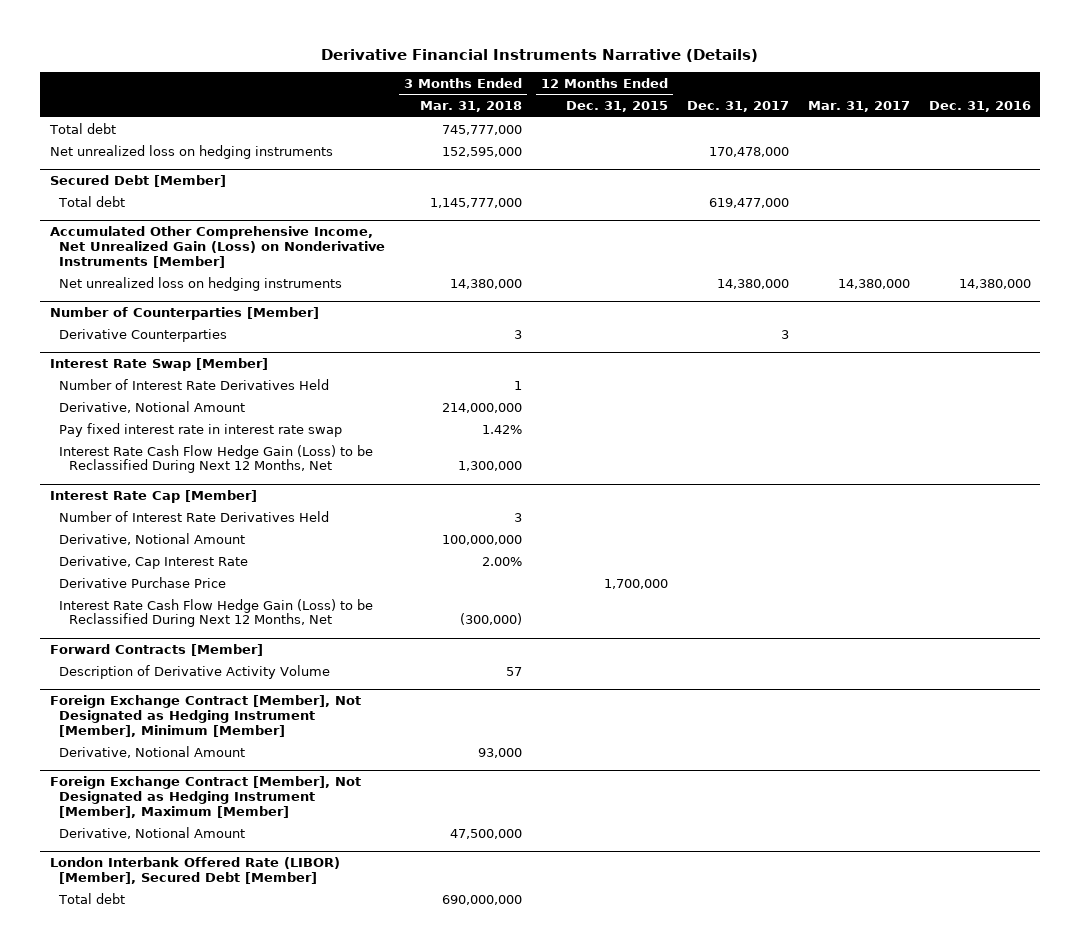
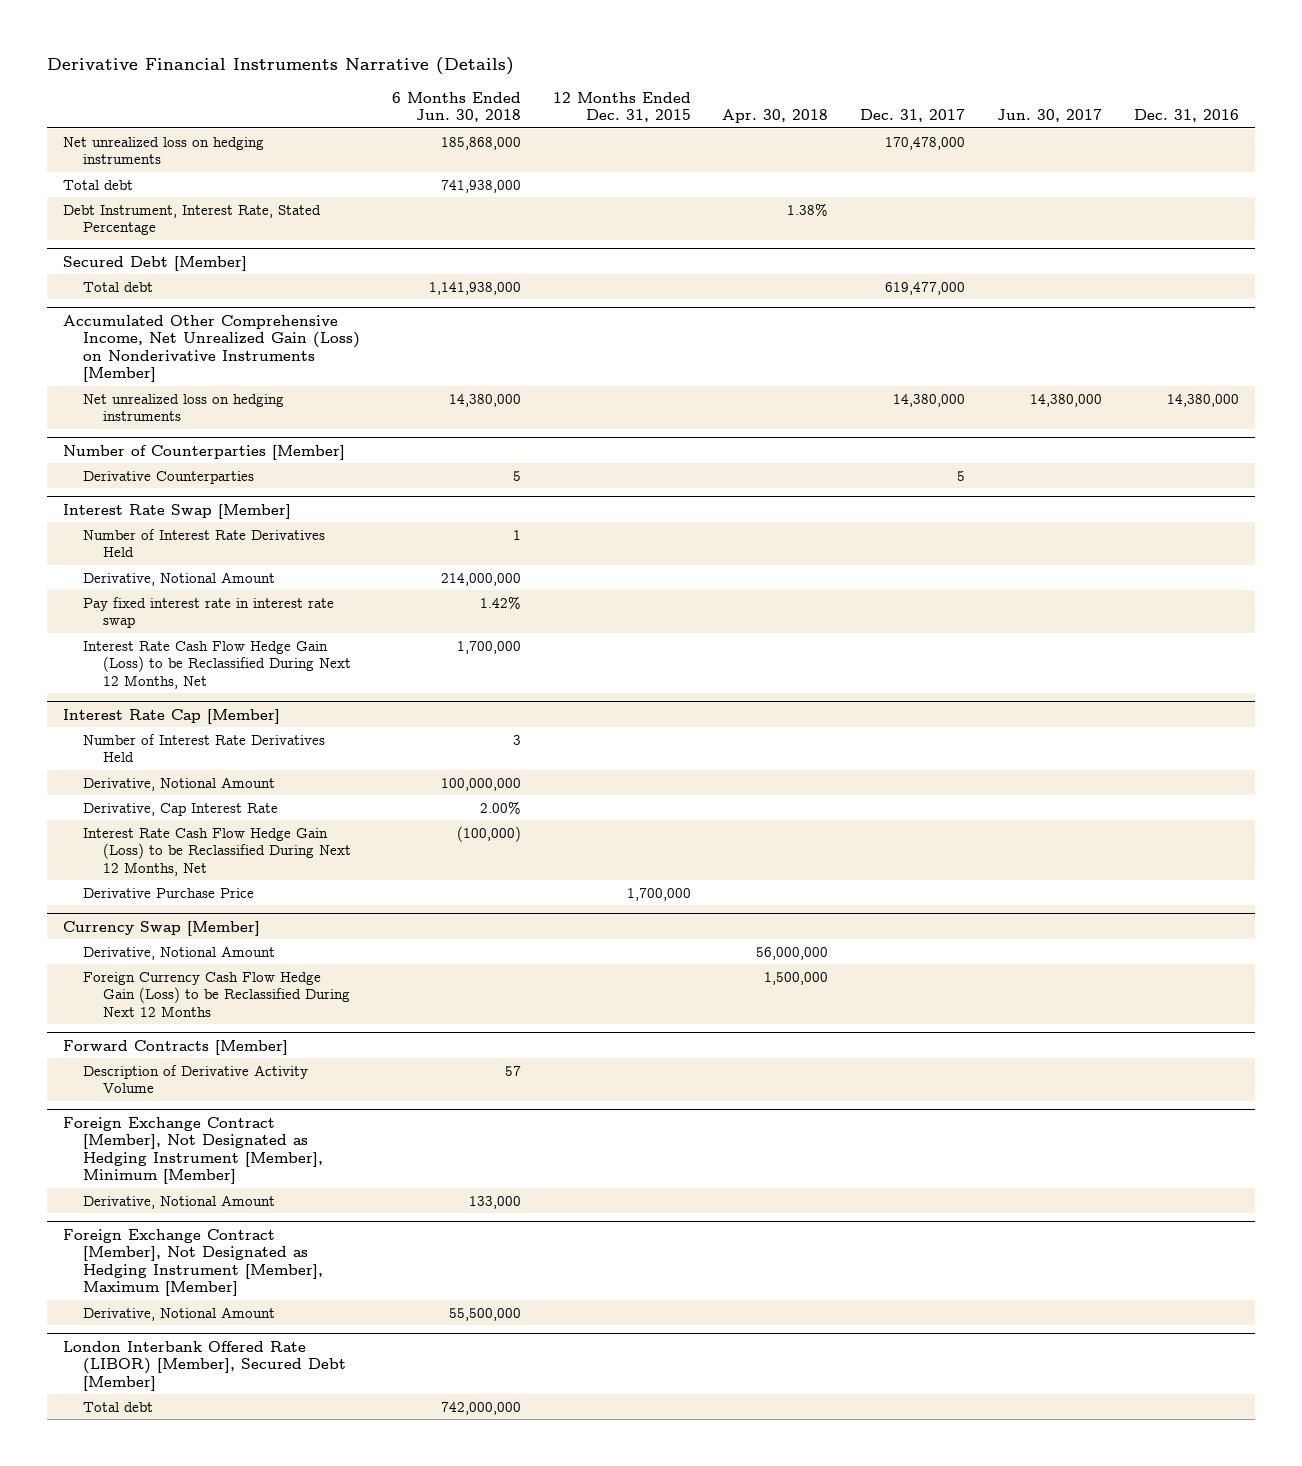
- | 3 Months Ended Mar. 31, 2018 | 12 Months Ended Dec. 31, 2015 | Dec. 31, 2017 | Mar. 31, 2017 | Dec. 31, 2016
+ | 6 Months Ended Jun. 30, 2018 | 12 Months Ended Dec. 31, 2015 | Apr. 30, 2018 | Dec. 31, 2017 | Jun. 30, 2017 | Dec. 31, 2016
moved down: Total debt | 741,938,000 | | | | |
+ Debt Instrument, Interest Rate, Stated Percentage | | | 1.38% | | |
@ Number of Counterparties [Member]
- Derivative Counterparties | 3 | | 3 | |
+ Derivative Counterparties | 5 | | | 5 | |
@ Interest Rate Cap [Member]
moved down: Derivative Purchase Price | | 1,700,000 | | | |
+ Currency Swap [Member]
+ Derivative, Notional Amount | | | 56,000,000 | | |
+ Foreign Currency Cash Flow Hedge Gain (Loss) to be Reclassified During Next 12 Months | | | 1,500,000 | | |

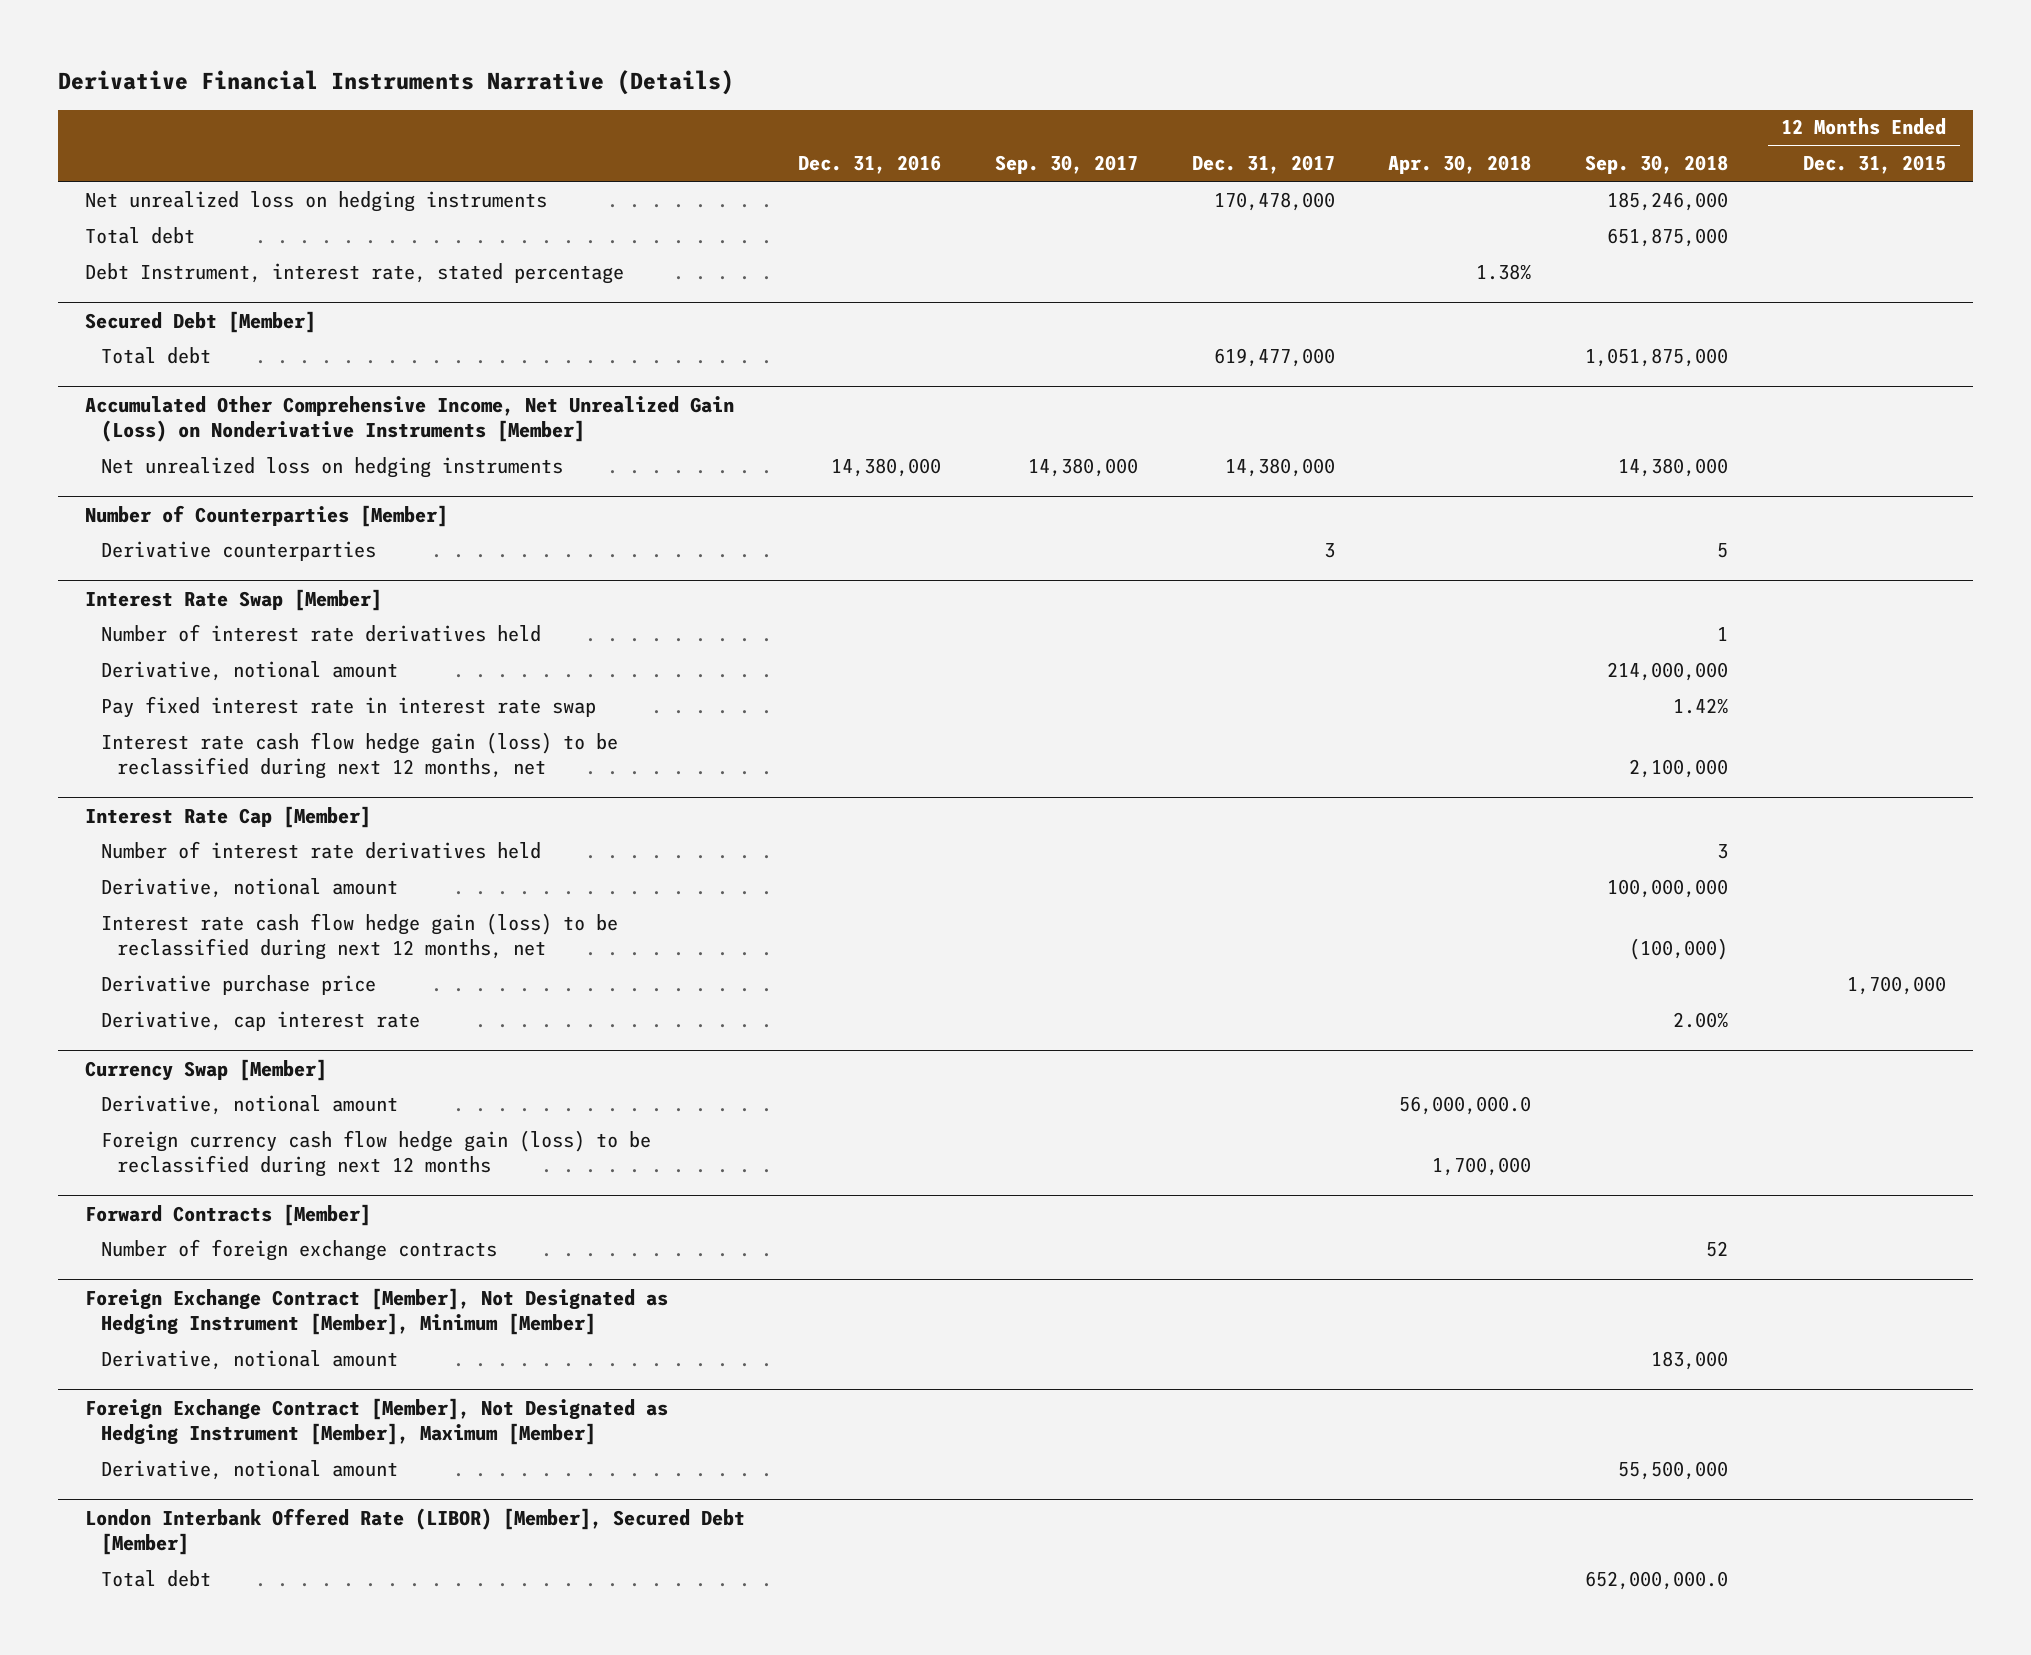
- | 6 Months Ended Jun. 30, 2018 | 12 Months Ended Dec. 31, 2015 | Apr. 30, 2018 | Dec. 31, 2017 | Jun. 30, 2017 | Dec. 31, 2016
+ | Dec. 31, 2016 | Sep. 30, 2017 | Dec. 31, 2017 | Apr. 30, 2018 | Sep. 30, 2018 | 12 Months Ended Dec. 31, 2015
- Debt Instrument, Interest Rate, Stated Percentage | | | 1.38% | | |
+ Debt Instrument, interest rate, stated percentage | | | | 1.38% | |
@ Number of Counterparties [Member]
- Derivative Counterparties | 5 | | | 5 | |
+ Derivative counterparties | | | 3 | | 5 |
@ Interest Rate Swap [Member]
- Number of Interest Rate Derivatives Held | 1 | | | | |
- Derivative, Notional Amount | 214,000,000 | | | | |
+ Number of interest rate derivatives held | | | | | 1 |
+ Derivative, notional amount | | | | | 214,000,000 |
- Interest Rate Cash Flow Hedge Gain (Loss) to be Reclassified During Next 12 Months, Net | 1,700,000 | | | | |
+ Interest rate cash flow hedge gain (loss) to be reclassified during next 12 months, net | | | | | 2,100,000 |
@ Interest Rate Cap [Member]
- Number of Interest Rate Derivatives Held | 3 | | | | |
- Derivative, Notional Amount | 100,000,000 | | | | |
- Derivative, Cap Interest Rate | 2.00% | | | | |
- Interest Rate Cash Flow Hedge Gain (Loss) to be Reclassified During Next 12 Months, Net | (100,000) | | | | |
- Derivative Purchase Price | | 1,700,000 | | | |
+ Number of interest rate derivatives held | | | | | 3 |
+ Derivative, notional amount | | | | | 100,000,000 |
+ Interest rate cash flow hedge gain (loss) to be reclassified during next 12 months, net | | | | | (100,000) |
+ Derivative purchase price | | | | | | 1,700,000
+ Derivative, cap interest rate | | | | | 2.00% |
@ Currency Swap [Member]
- Derivative, Notional Amount | | | 56,000,000 | | |
- Foreign Currency Cash Flow Hedge Gain (Loss) to be Reclassified During Next 12 Months | | | 1,500,000 | | |
+ Derivative, notional amount | | | | 56,000,000.0 | |
+ Foreign currency cash flow hedge gain (loss) to be reclassified during next 12 months | | | | 1,700,000 | |
@ Forward Contracts [Member]
- Description of Derivative Activity Volume | 57 | | | | |
+ Number of foreign exchange contracts | | | | | 52 |
@ Foreign Exchange Contract [Member], Not Designated as Hedging Instrument [Member], Minimum [Member]
- Derivative, Notional Amount | 133,000 | | | | |
+ Derivative, notional amount | | | | | 183,000 |
@ Foreign Exchange Contract [Member], Not Designated as Hedging Instrument [Member], Maximum [Member]
- Derivative, Notional Amount | 55,500,000 | | | | |
+ Derivative, notional amount | | | | | 55,500,000 |

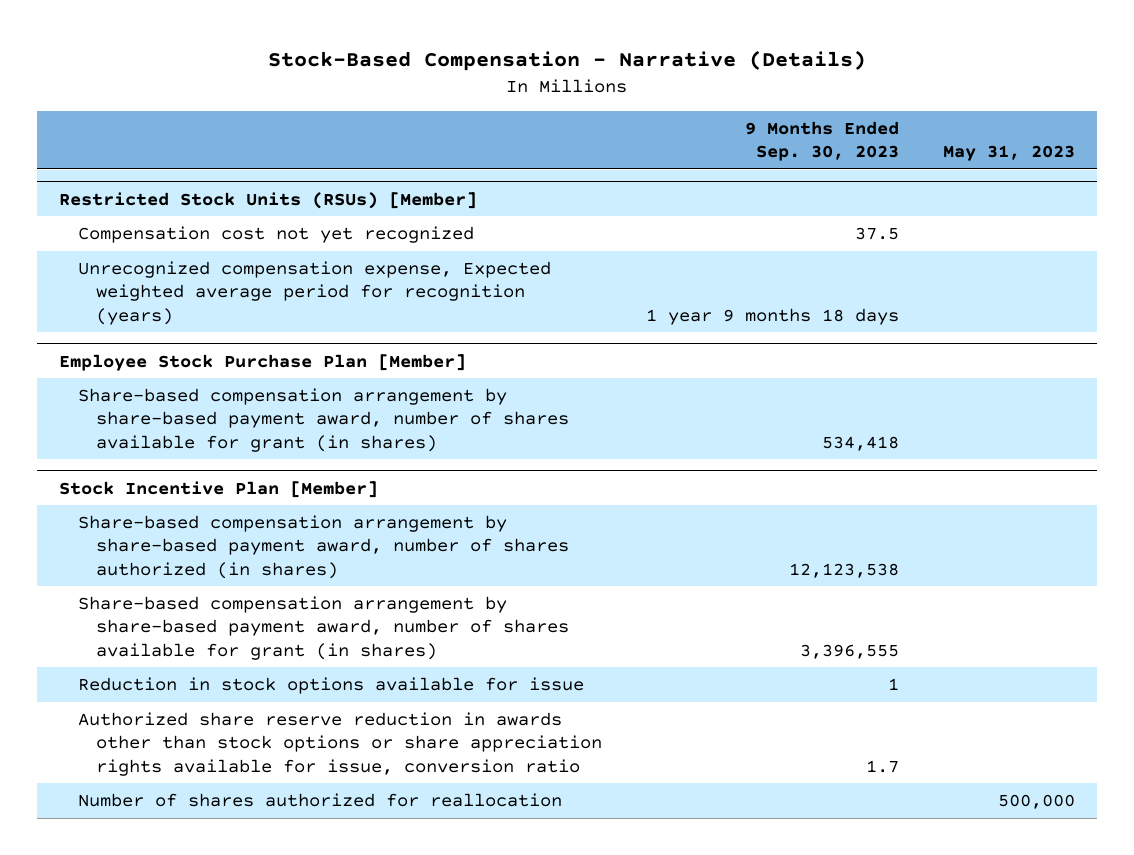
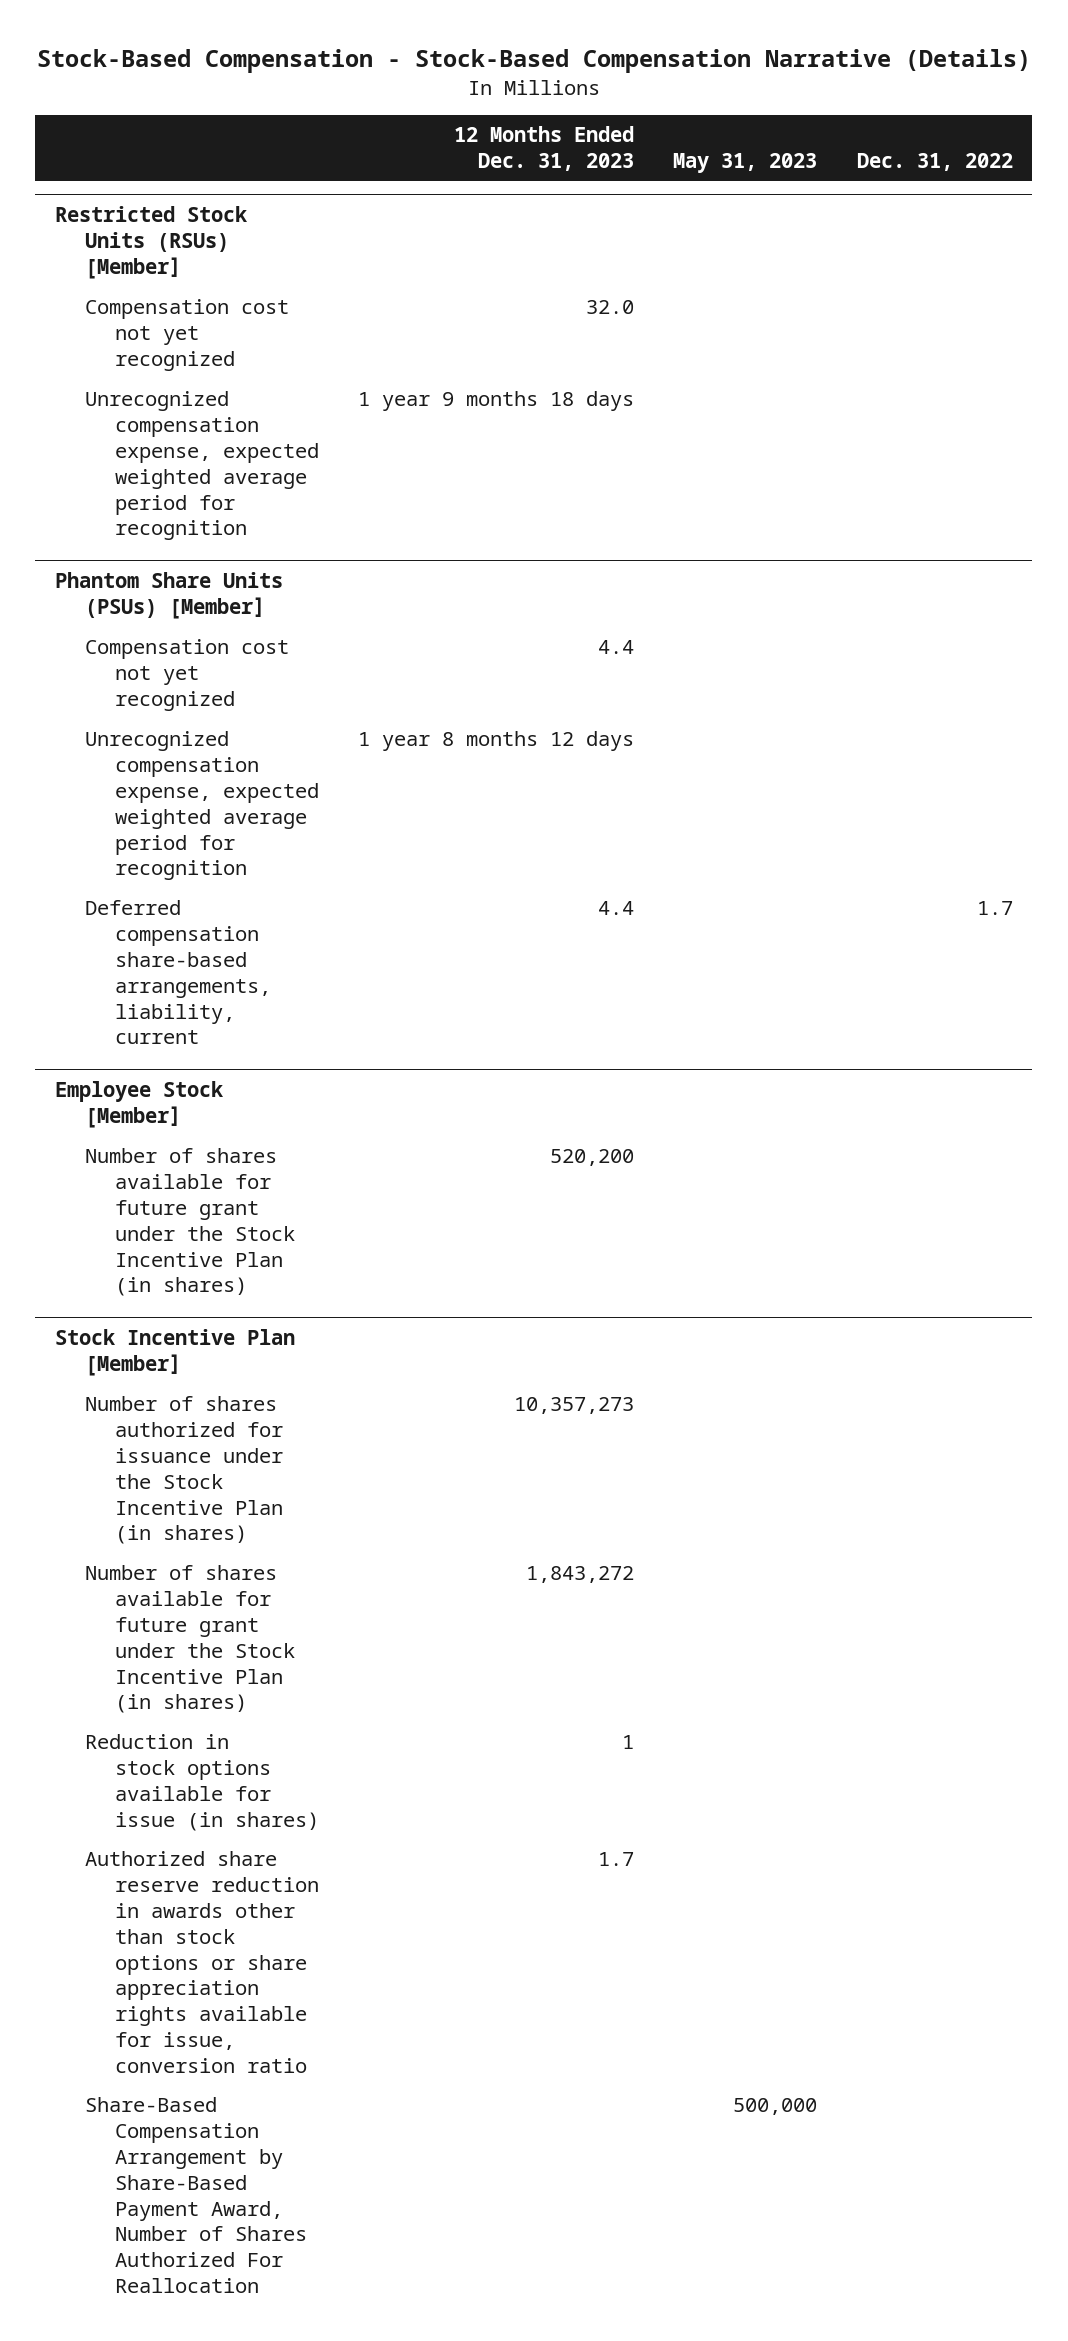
- Stock-Based Compensation - Narrative (Details)
+ Stock-Based Compensation - Stock-Based Compensation Narrative (Details)
- | 9 Months Ended Sep. 30, 2023 | May 31, 2023
+ | 12 Months Ended Dec. 31, 2023 | May 31, 2023 | Dec. 31, 2022
@ Restricted Stock Units (RSUs) [Member]
- Unrecognized compensation expense, Expected weighted average period for recognition (years) | 1 year 9 months 18 days |
- Employee Stock Purchase Plan [Member]
- Share-based compensation arrangement by share-based payment award, number of shares available for grant (in shares) | 534,418 |
@ Restricted Stock Units (RSUs) [Member]
+ Unrecognized compensation expense, expected weighted average period for recognition | 1 year 9 months 18 days | |
+ Phantom Share Units (PSUs) [Member]
+ Compensation cost not yet recognized | 4.4 | |
+ Unrecognized compensation expense, expected weighted average period for recognition | 1 year 8 months 12 days | |
+ Deferred compensation share-based arrangements, liability, current | 4.4 | | 1.7
+ Employee Stock [Member]
+ Number of shares available for future grant under the Stock Incentive Plan (in shares) | 520,200 | |
@ Stock Incentive Plan [Member]
- Share-based compensation arrangement by share-based payment award, number of shares authorized (in shares) | 12,123,538 |
- Share-based compensation arrangement by share-based payment award, number of shares available for grant (in shares) | 3,396,555 |
- Reduction in stock options available for issue | 1 |
+ Number of shares authorized for issuance under the Stock Incentive Plan (in shares) | 10,357,273 | |
+ Number of shares available for future grant under the Stock Incentive Plan (in shares) | 1,843,272 | |
+ Reduction in stock options available for issue (in shares) | 1 | |
- Number of shares authorized for reallocation | | 500,000
+ Share-Based Compensation Arrangement by Share-Based Payment Award, Number of Shares Authorized For Reallocation | | 500,000 |

